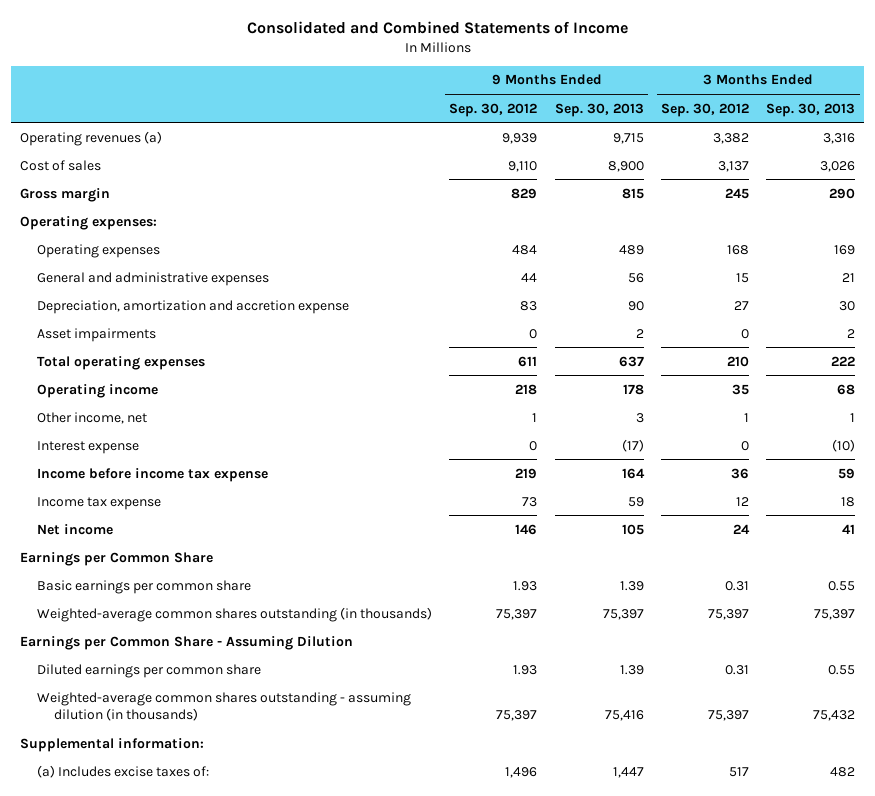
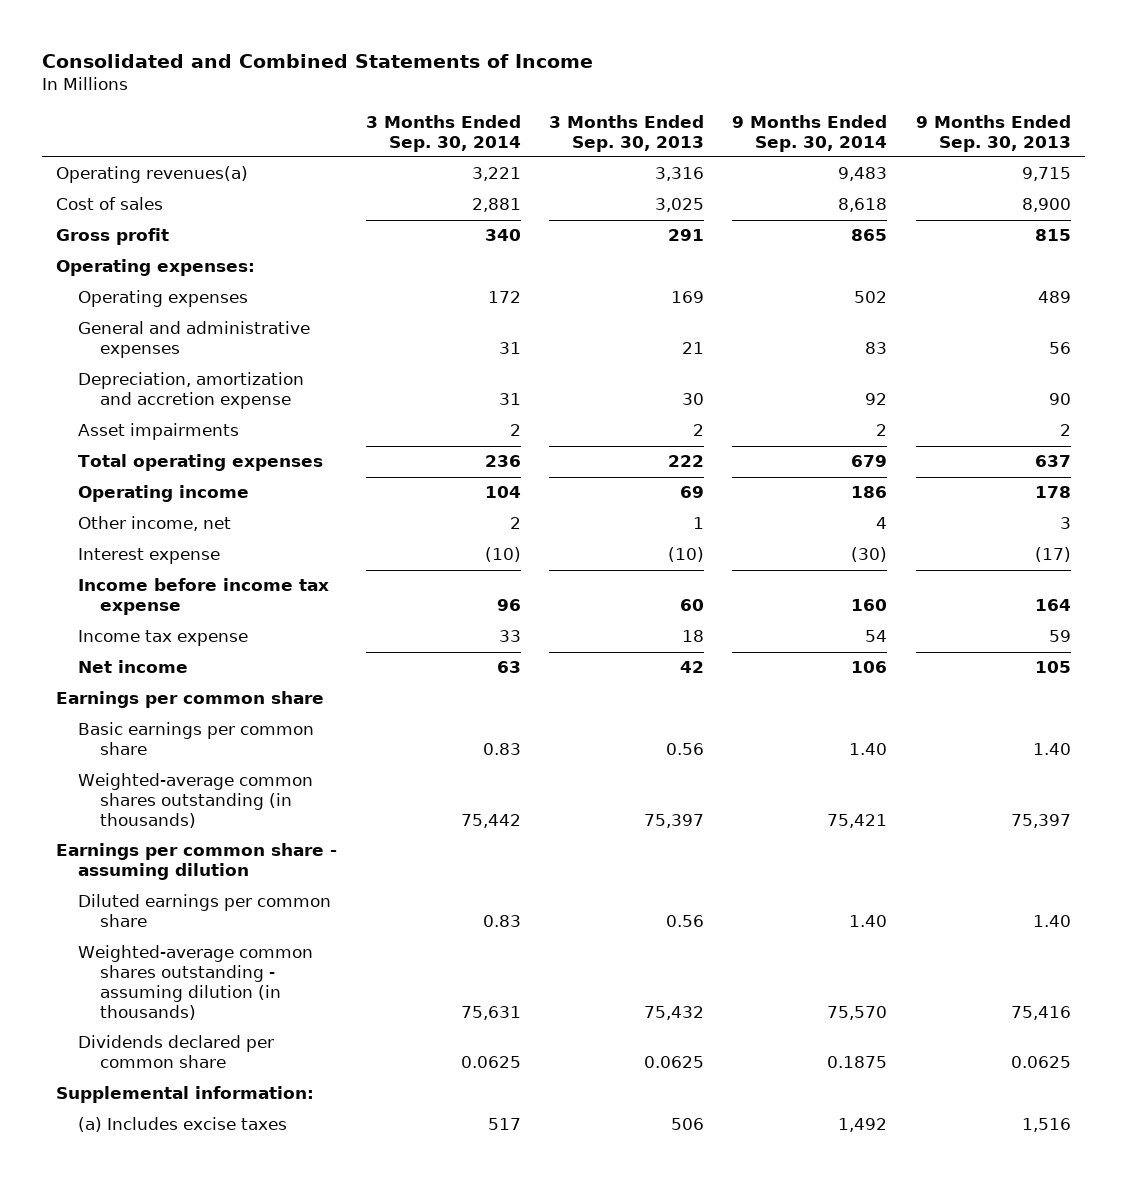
- | 9 Months Ended Sep. 30, 2012 | 9 Months Ended Sep. 30, 2013 | 3 Months Ended Sep. 30, 2012 | 3 Months Ended Sep. 30, 2013
+ | 3 Months Ended Sep. 30, 2014 | 3 Months Ended Sep. 30, 2013 | 9 Months Ended Sep. 30, 2014 | 9 Months Ended Sep. 30, 2013
- Operating revenues (a) | 9,939 | 9,715 | 3,382 | 3,316
- Cost of sales | 9,110 | 8,900 | 3,137 | 3,026
- Gross margin | 829 | 815 | 245 | 290
+ Operating revenues(a) | 3,221 | 3,316 | 9,483 | 9,715
+ Cost of sales | 2,881 | 3,025 | 8,618 | 8,900
+ Gross profit | 340 | 291 | 865 | 815
- Operating income | 218 | 178 | 35 | 68
+ Operating income | 104 | 69 | 186 | 178
- Income before income tax expense | 219 | 164 | 36 | 59
+ Income before income tax expense | 96 | 60 | 160 | 164
- Net income | 146 | 105 | 24 | 41
- Earnings per Common Share
- Basic earnings per common share | 1.93 | 1.39 | 0.31 | 0.55
+ Net income | 63 | 42 | 106 | 105
+ Earnings per common share
+ Basic earnings per common share | 0.83 | 0.56 | 1.40 | 1.40
- Earnings per Common Share - Assuming Dilution
- Diluted earnings per common share | 1.93 | 1.39 | 0.31 | 0.55
+ Earnings per common share - assuming dilution
+ Diluted earnings per common share | 0.83 | 0.56 | 1.40 | 1.40
+ Dividends declared per common share | 0.0625 | 0.0625 | 0.1875 | 0.0625
- (a) Includes excise taxes of: | 1,496 | 1,447 | 517 | 482
+ (a) Includes excise taxes | 517 | 506 | 1,492 | 1,516

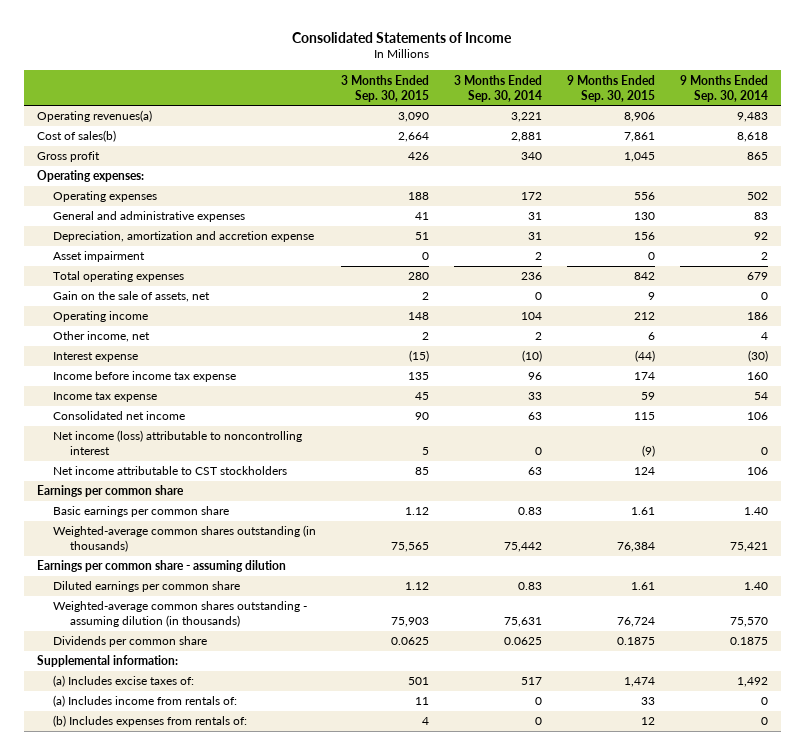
- Consolidated and Combined Statements of Income
+ Consolidated Statements of Income
- | 3 Months Ended Sep. 30, 2014 | 3 Months Ended Sep. 30, 2013 | 9 Months Ended Sep. 30, 2014 | 9 Months Ended Sep. 30, 2013
+ | 3 Months Ended Sep. 30, 2015 | 3 Months Ended Sep. 30, 2014 | 9 Months Ended Sep. 30, 2015 | 9 Months Ended Sep. 30, 2014
- Cost of sales | 2,881 | 3,025 | 8,618 | 8,900
+ Cost of sales(b) | 2,664 | 2,881 | 7,861 | 8,618
- Asset impairments | 2 | 2 | 2 | 2
+ Asset impairment | 0 | 2 | 0 | 2
+ Gain on the sale of assets, net | 2 | 0 | 9 | 0
- Net income | 63 | 42 | 106 | 105
+ Consolidated net income | 90 | 63 | 115 | 106
+ Net income (loss) attributable to noncontrolling interest | 5 | 0 | (9) | 0
+ Net income attributable to CST stockholders | 85 | 63 | 124 | 106
- Dividends declared per common share | 0.0625 | 0.0625 | 0.1875 | 0.0625
+ Dividends per common share | 0.0625 | 0.0625 | 0.1875 | 0.1875
- (a) Includes excise taxes | 517 | 506 | 1,492 | 1,516
+ (a) Includes excise taxes of: | 501 | 517 | 1,474 | 1,492
+ (a) Includes income from rentals of: | 11 | 0 | 33 | 0
+ (b) Includes expenses from rentals of: | 4 | 0 | 12 | 0

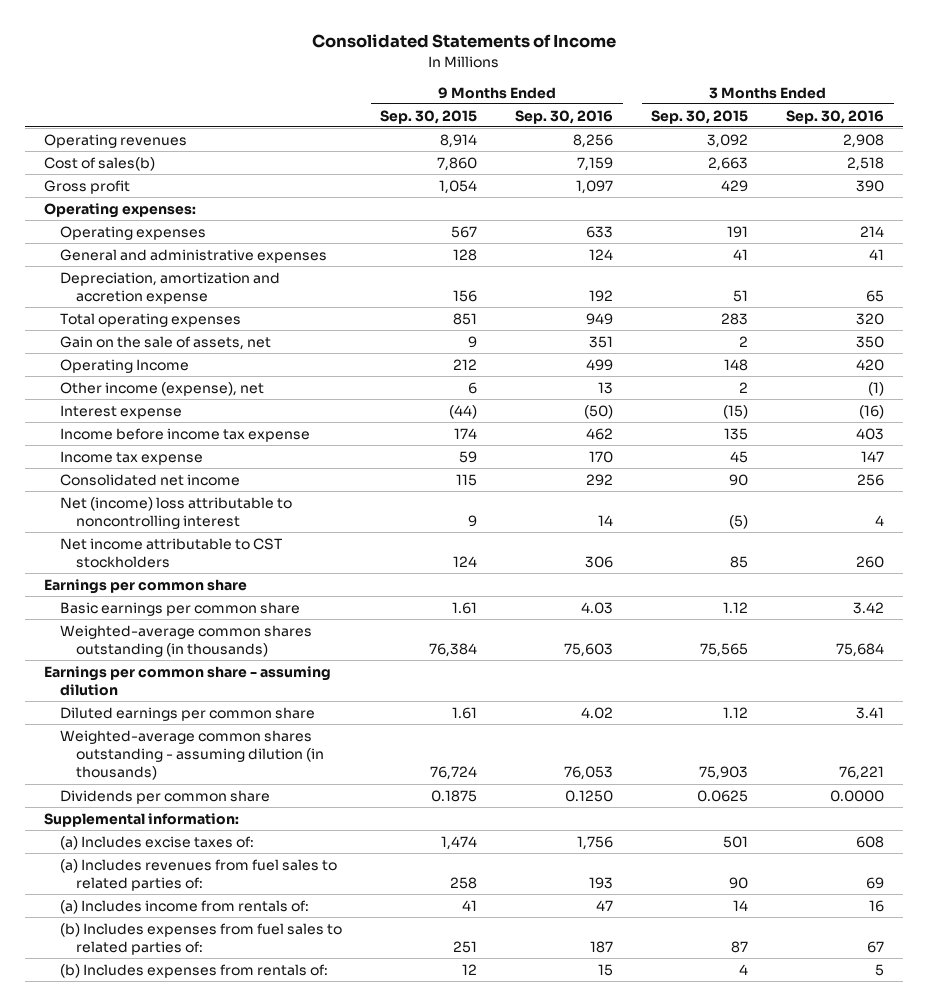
- | 3 Months Ended Sep. 30, 2015 | 3 Months Ended Sep. 30, 2014 | 9 Months Ended Sep. 30, 2015 | 9 Months Ended Sep. 30, 2014
+ | 9 Months Ended Sep. 30, 2015 | 9 Months Ended Sep. 30, 2016 | 3 Months Ended Sep. 30, 2015 | 3 Months Ended Sep. 30, 2016
- Operating revenues(a) | 3,090 | 3,221 | 8,906 | 9,483
- Cost of sales(b) | 2,664 | 2,881 | 7,861 | 8,618
- Gross profit | 426 | 340 | 1,045 | 865
+ Operating revenues | 8,914 | 8,256 | 3,092 | 2,908
+ Cost of sales(b) | 7,860 | 7,159 | 2,663 | 2,518
+ Gross profit | 1,054 | 1,097 | 429 | 390
- Operating expenses | 188 | 172 | 556 | 502
- General and administrative expenses | 41 | 31 | 130 | 83
+ Operating expenses | 567 | 633 | 191 | 214
+ General and administrative expenses | 128 | 124 | 41 | 41
- Asset impairment | 0 | 2 | 0 | 2
- Total operating expenses | 280 | 236 | 842 | 679
+ Total operating expenses | 851 | 949 | 283 | 320
- Operating income | 148 | 104 | 212 | 186
- Other income, net | 2 | 2 | 6 | 4
+ Operating Income | 212 | 499 | 148 | 420
+ Other income (expense), net | 6 | 13 | 2 | (1)
- Net income (loss) attributable to noncontrolling interest | 5 | 0 | (9) | 0
+ Net (income) loss attributable to noncontrolling interest | 9 | 14 | (5) | 4
- (a) Includes income from rentals of: | 11 | 0 | 33 | 0
+ (a) Includes revenues from fuel sales to related parties of: | 258 | 193 | 90 | 69
+ (a) Includes income from rentals of: | 41 | 47 | 14 | 16
+ (b) Includes expenses from fuel sales to related parties of: | 251 | 187 | 87 | 67

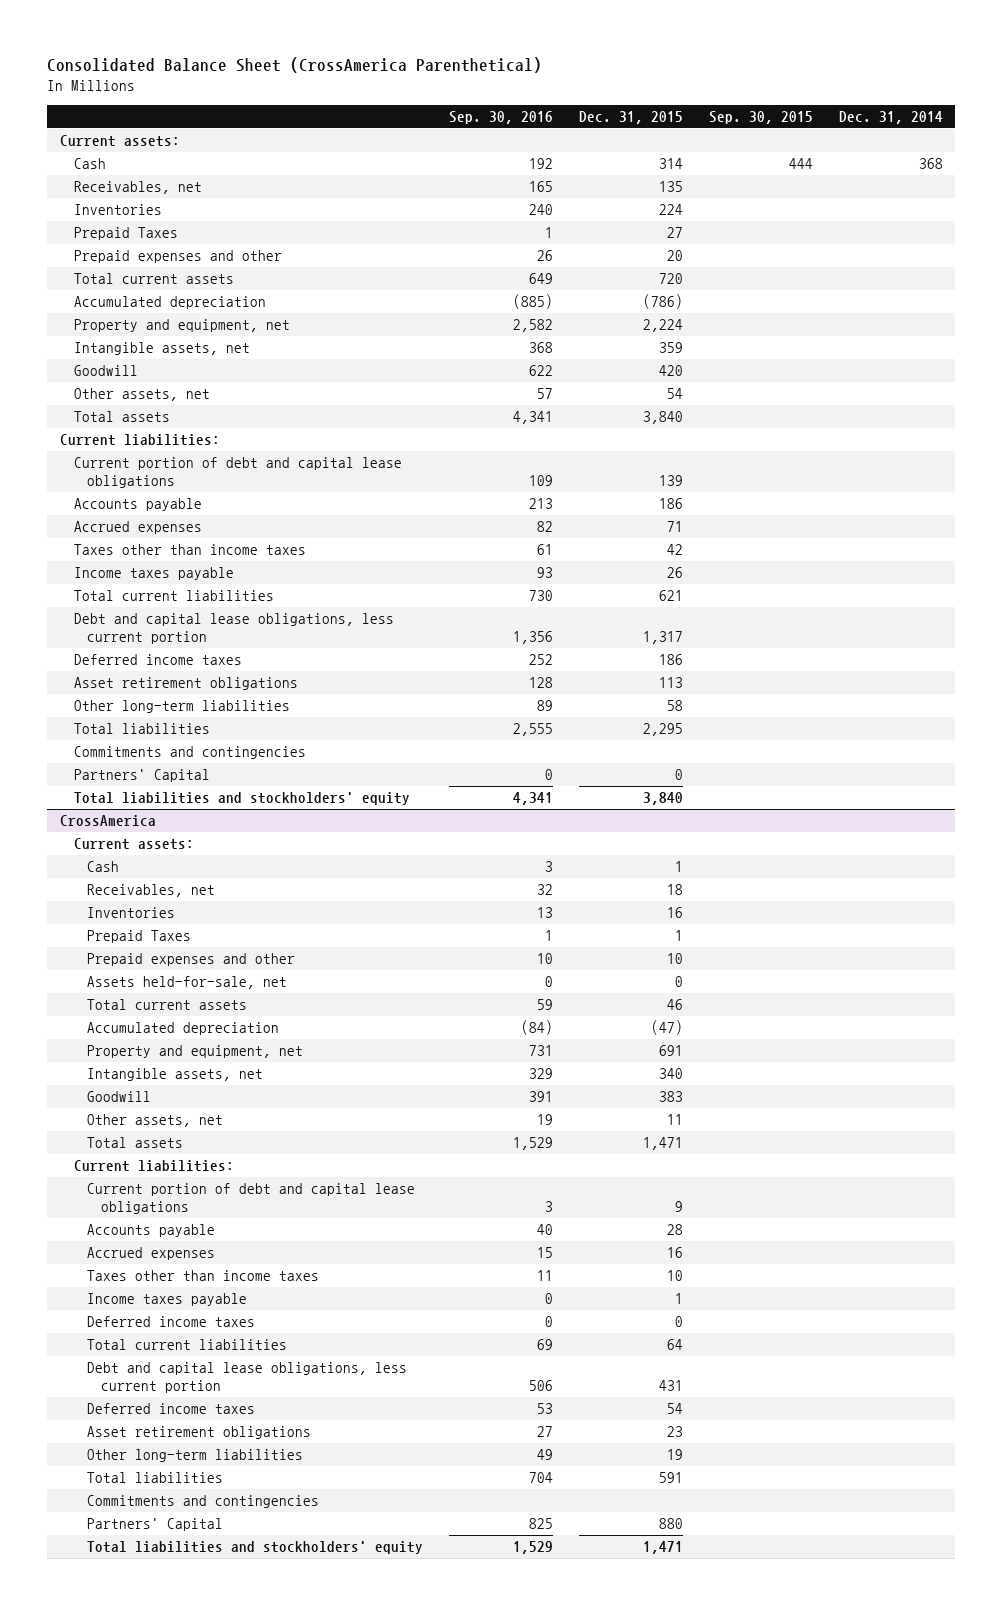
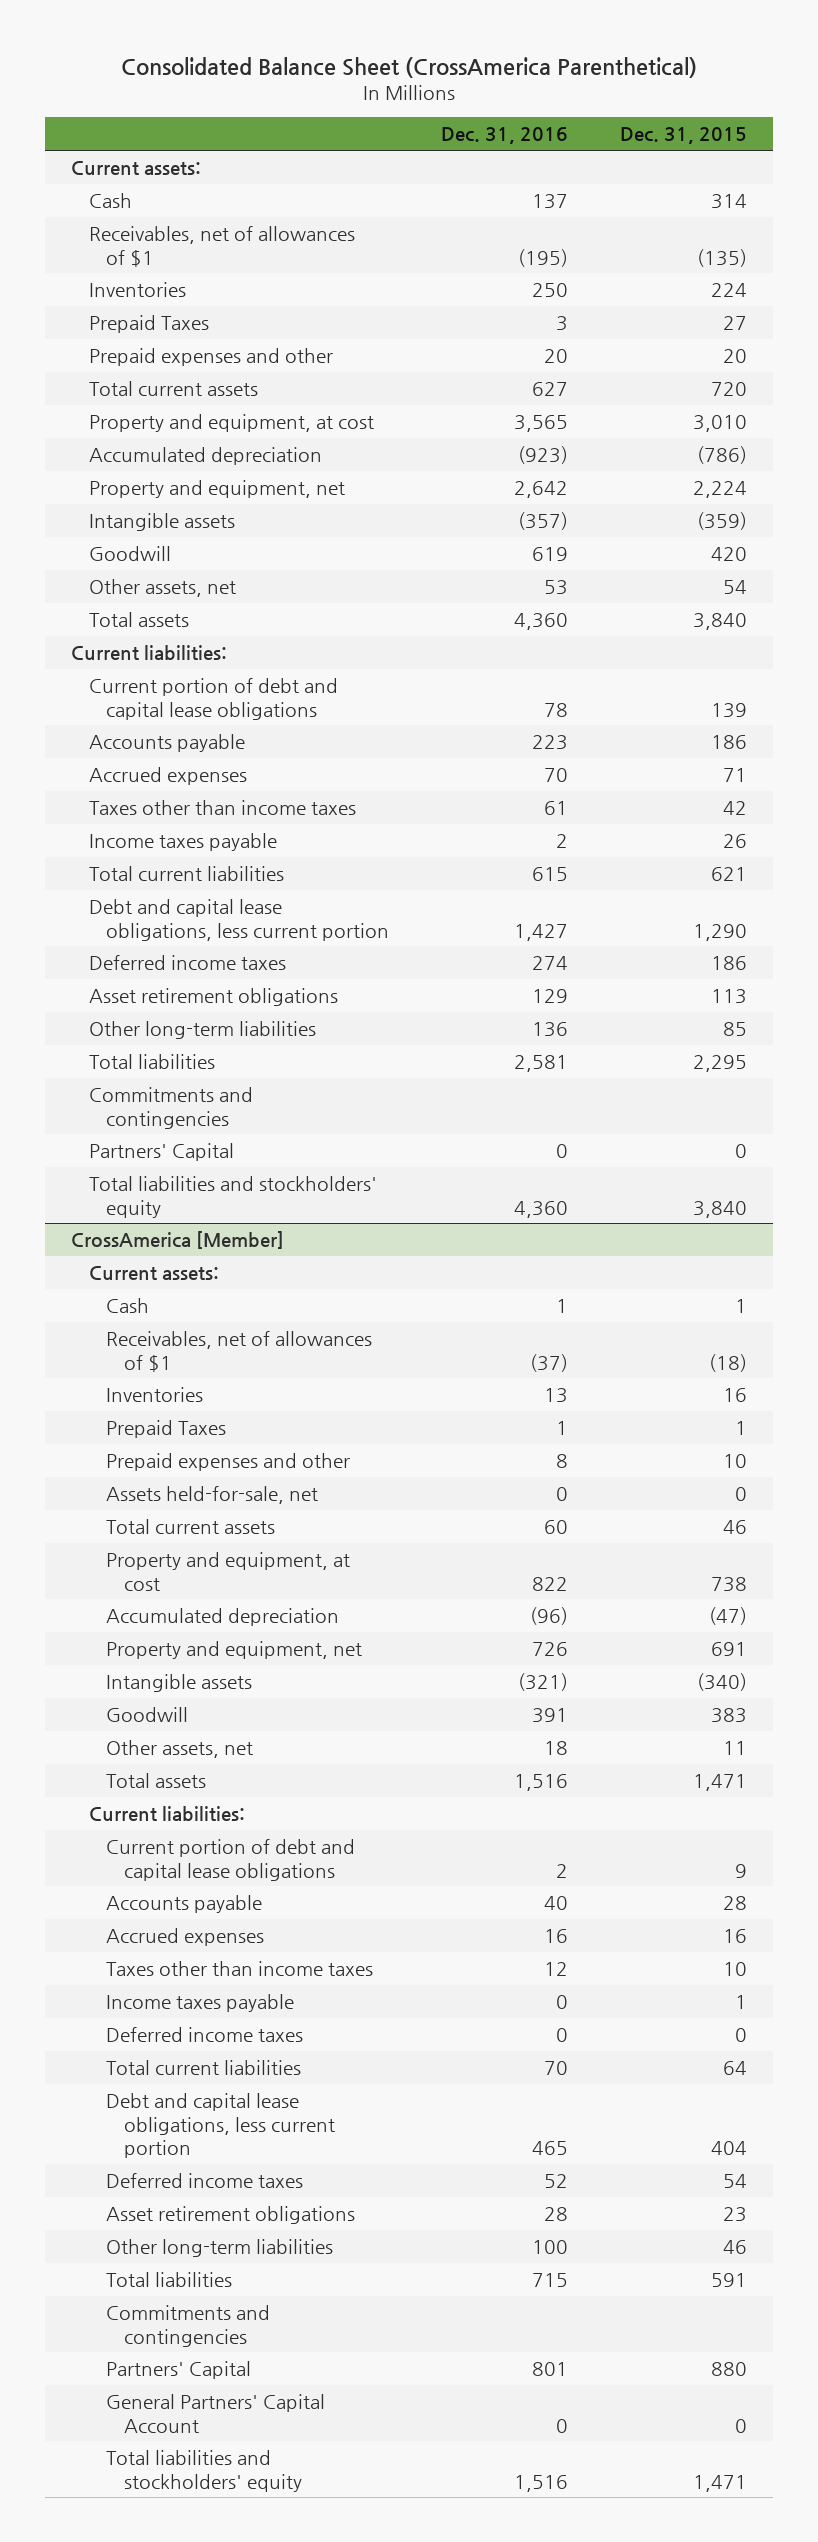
- | Sep. 30, 2016 | Dec. 31, 2015 | Sep. 30, 2015 | Dec. 31, 2014
+ | Dec. 31, 2016 | Dec. 31, 2015
- Receivables, net | 165 | 135 | |
+ Receivables, net of allowances of $1 | (195) | (135)
+ Property and equipment, at cost | 3,565 | 3,010
- Intangible assets, net | 368 | 359 | |
+ Intangible assets | (357) | (359)
- Debt and capital lease obligations, less current portion | 1,356 | 1,317 | |
+ Debt and capital lease obligations, less current portion | 1,427 | 1,290
- Other long-term liabilities | 89 | 58 | |
+ Other long-term liabilities | 136 | 85
- CrossAmerica
+ CrossAmerica [Member]
- Receivables, net | 32 | 18 | |
+ Receivables, net of allowances of $1 | (37) | (18)
+ Property and equipment, at cost | 822 | 738
- Intangible assets, net | 329 | 340 | |
+ Intangible assets | (321) | (340)
- Debt and capital lease obligations, less current portion | 506 | 431 | |
+ Debt and capital lease obligations, less current portion | 465 | 404
- Other long-term liabilities | 49 | 19 | |
+ Other long-term liabilities | 100 | 46
+ General Partners' Capital Account | 0 | 0

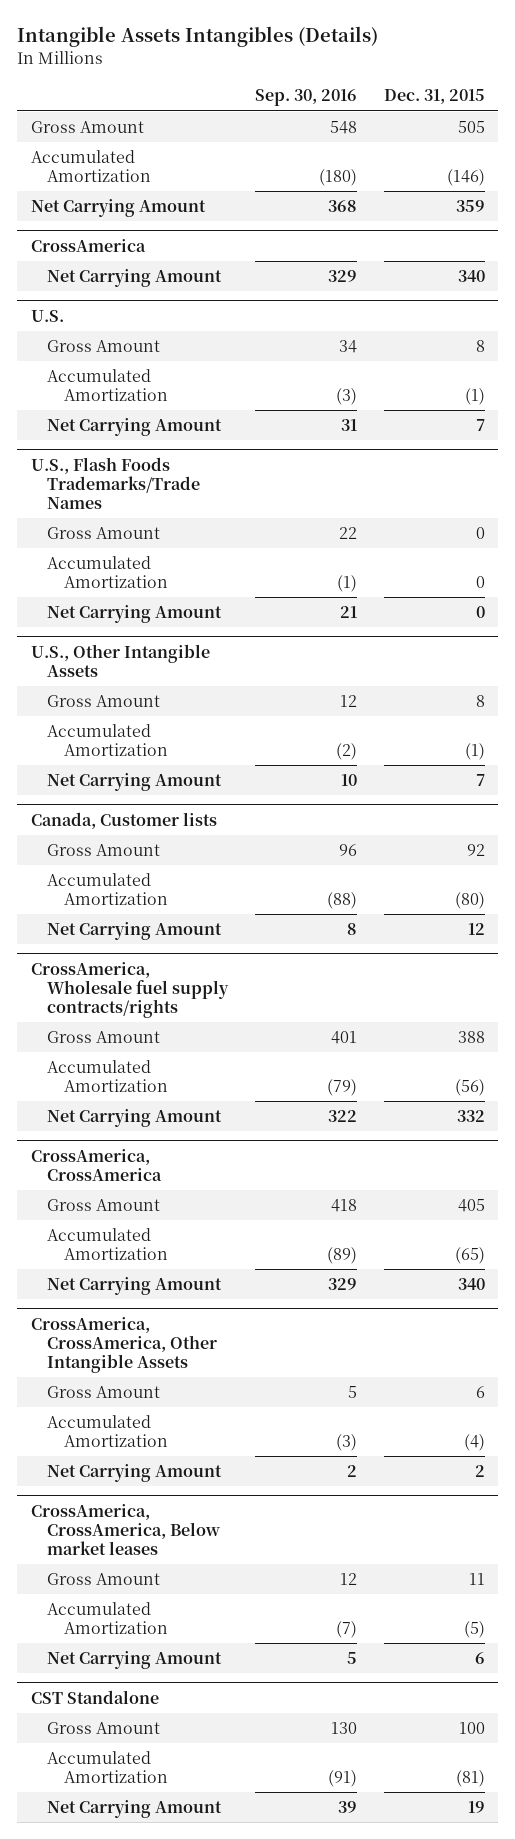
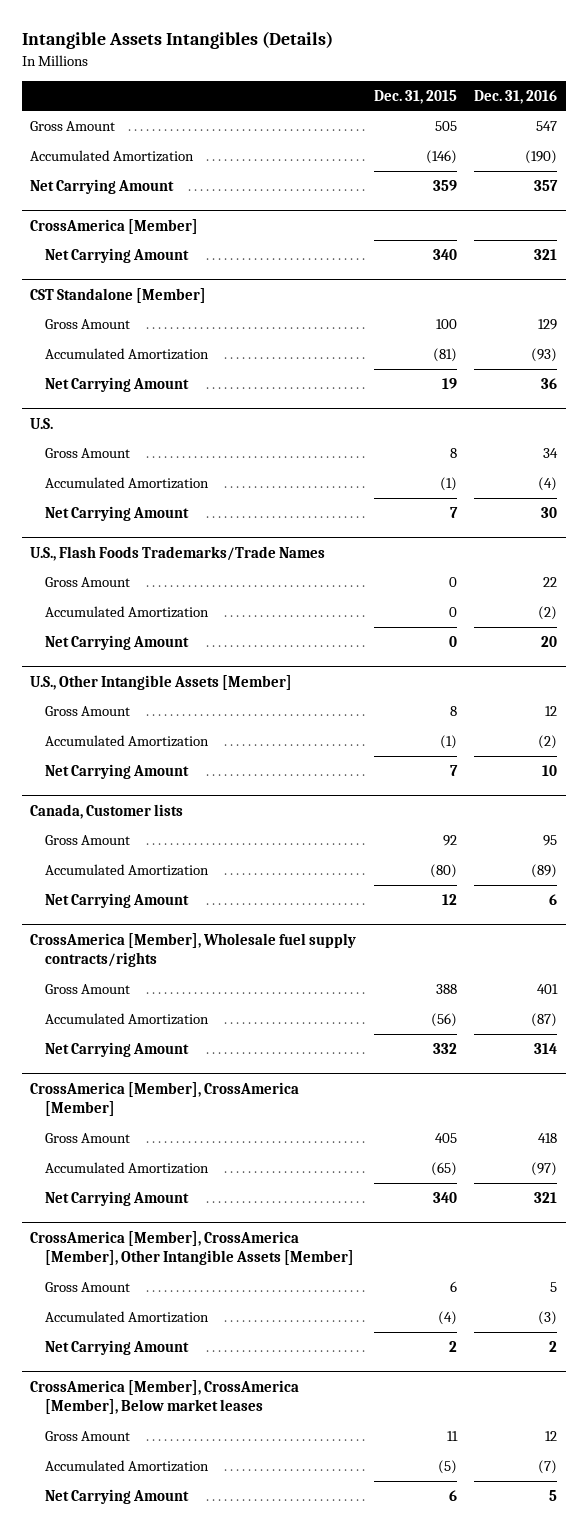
- | Sep. 30, 2016 | Dec. 31, 2015
+ | Dec. 31, 2015 | Dec. 31, 2016
- CrossAmerica
+ CrossAmerica [Member]
+ CST Standalone [Member]
+ Gross Amount | 100 | 129
+ Accumulated Amortization | (81) | (93)
+ Net Carrying Amount | 19 | 36
- U.S., Other Intangible Assets
+ U.S., Other Intangible Assets [Member]
- CrossAmerica, Wholesale fuel supply contracts/rights
+ CrossAmerica [Member], Wholesale fuel supply contracts/rights
- CrossAmerica, CrossAmerica
+ CrossAmerica [Member], CrossAmerica [Member]
- CrossAmerica, CrossAmerica, Other Intangible Assets
+ CrossAmerica [Member], CrossAmerica [Member], Other Intangible Assets [Member]
- CrossAmerica, CrossAmerica, Below market leases
+ CrossAmerica [Member], CrossAmerica [Member], Below market leases
- CST Standalone
- Gross Amount | 130 | 100
- Accumulated Amortization | (91) | (81)
- Net Carrying Amount | 39 | 19

